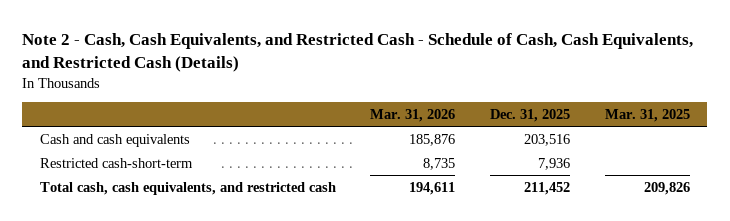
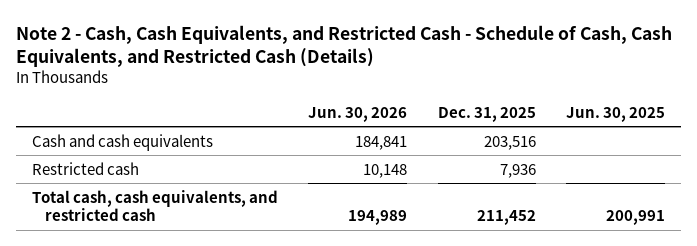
- | Mar. 31, 2026 | Dec. 31, 2025 | Mar. 31, 2025
+ | Jun. 30, 2026 | Dec. 31, 2025 | Jun. 30, 2025
- Restricted cash-short-term | 8,735 | 7,936 |
+ Restricted cash | 10,148 | 7,936 |

